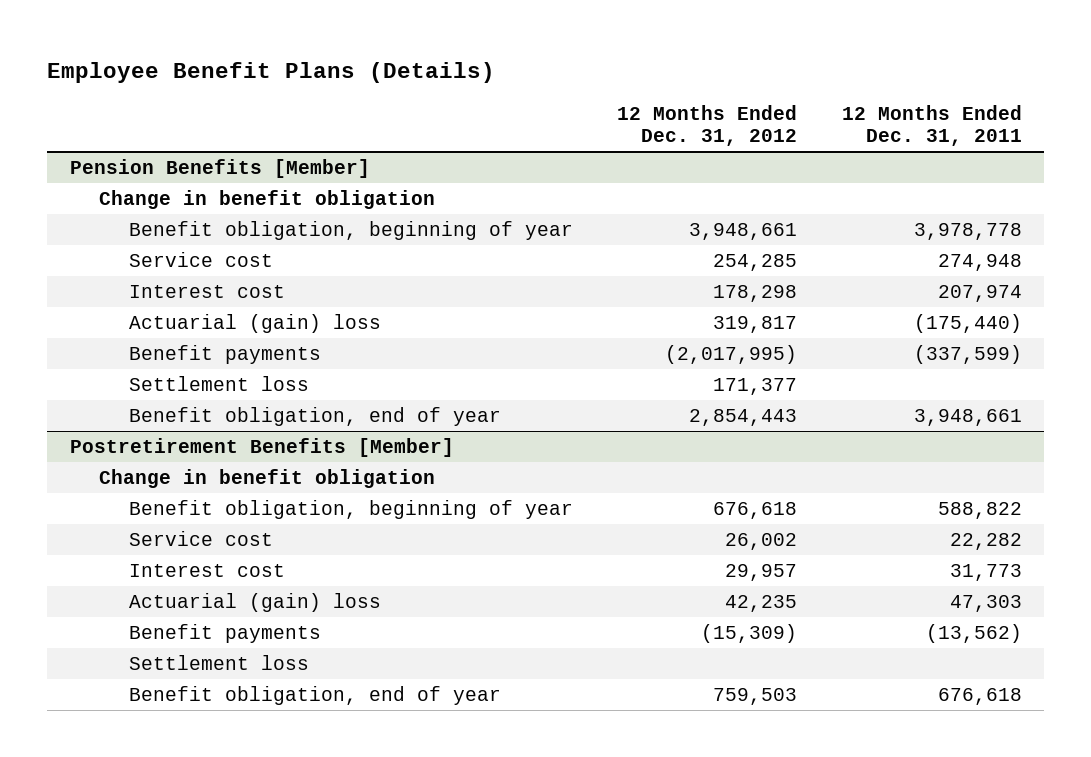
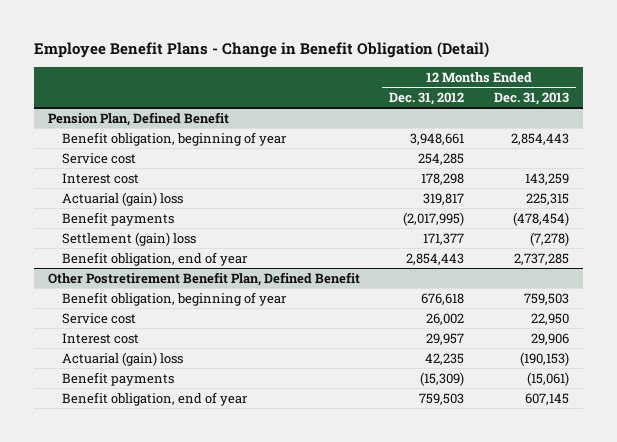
- Employee Benefit Plans (Details)
+ Employee Benefit Plans - Change in Benefit Obligation (Detail)
- | 12 Months Ended Dec. 31, 2012 | 12 Months Ended Dec. 31, 2011
+ | 12 Months Ended Dec. 31, 2012 | 12 Months Ended Dec. 31, 2013
- Pension Benefits [Member]
- Change in benefit obligation
+ Pension Plan, Defined Benefit
- Settlement loss | 171,377 |
+ Settlement (gain) loss | 171,377 | (7,278)
- Postretirement Benefits [Member]
- Change in benefit obligation
+ Other Postretirement Benefit Plan, Defined Benefit
- Settlement loss

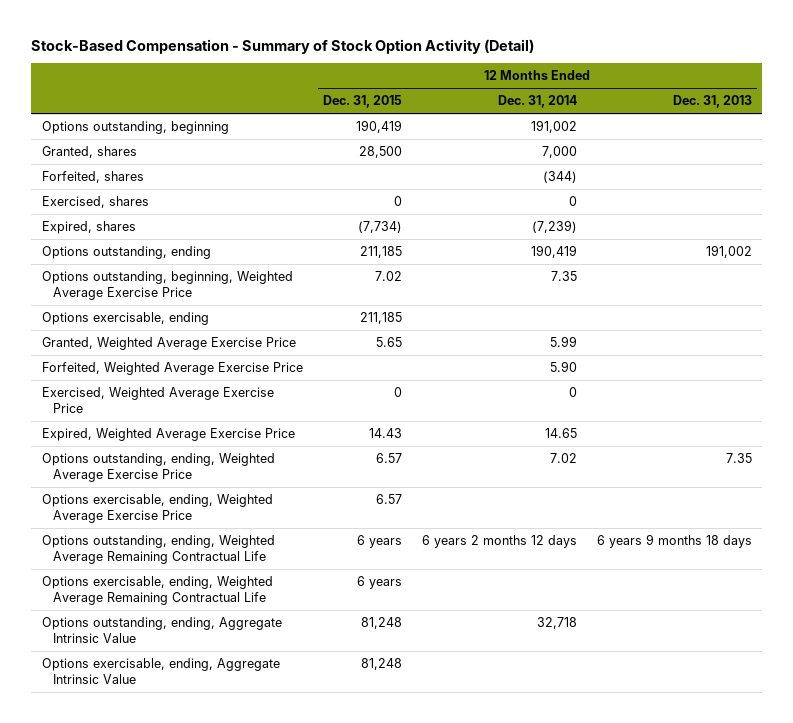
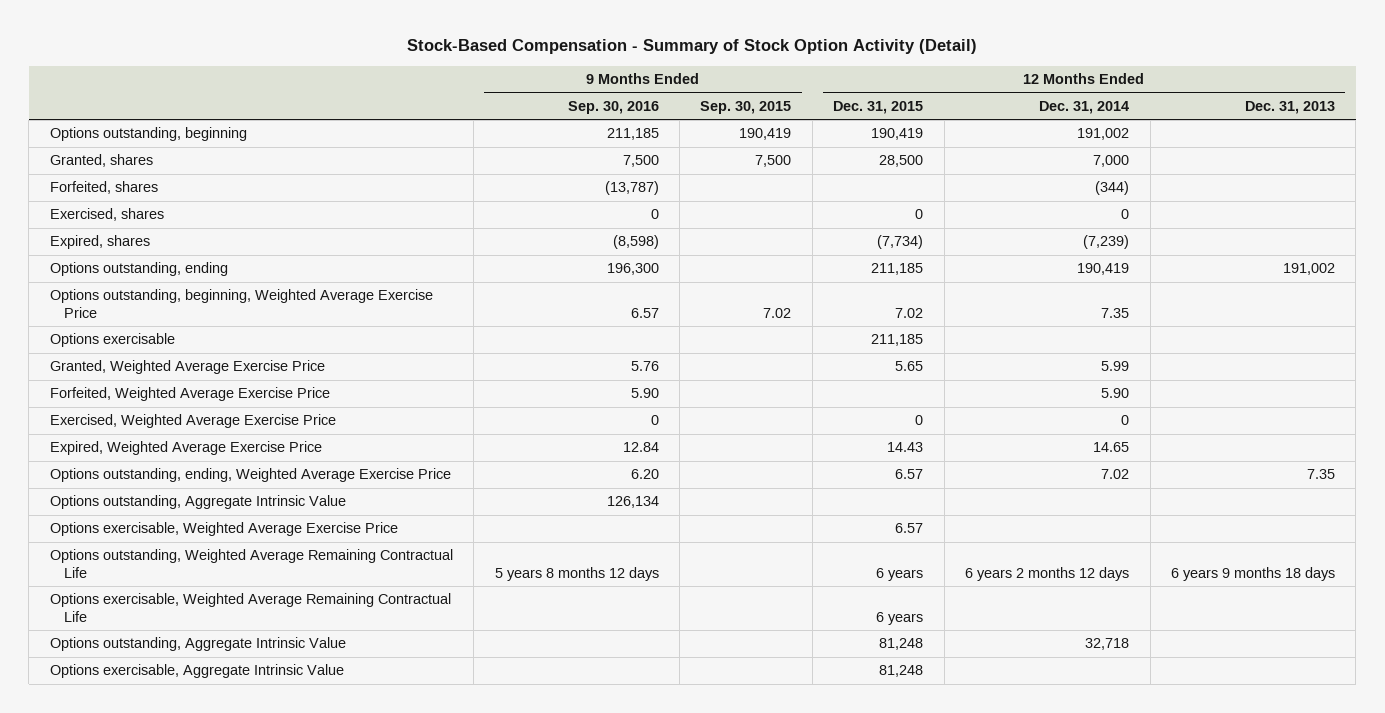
- | 12 Months Ended Dec. 31, 2015 | 12 Months Ended Dec. 31, 2014 | 12 Months Ended Dec. 31, 2013
+ | 9 Months Ended Sep. 30, 2016 | 9 Months Ended Sep. 30, 2015 | 12 Months Ended Dec. 31, 2015 | 12 Months Ended Dec. 31, 2014 | 12 Months Ended Dec. 31, 2013
- Options exercisable, ending | 211,185 | |
+ Options exercisable | | | 211,185 | |
- Options exercisable, ending, Weighted Average Exercise Price | 6.57 | |
- Options outstanding, ending, Weighted Average Remaining Contractual Life | 6 years | 6 years 2 months 12 days | 6 years 9 months 18 days
- Options exercisable, ending, Weighted Average Remaining Contractual Life | 6 years | |
- Options outstanding, ending, Aggregate Intrinsic Value | 81,248 | 32,718 |
- Options exercisable, ending, Aggregate Intrinsic Value | 81,248 | |
+ Options outstanding, Aggregate Intrinsic Value | 126,134 | | | |
+ Options exercisable, Weighted Average Exercise Price | | | 6.57 | |
+ Options outstanding, Weighted Average Remaining Contractual Life | 5 years 8 months 12 days | | 6 years | 6 years 2 months 12 days | 6 years 9 months 18 days
+ Options exercisable, Weighted Average Remaining Contractual Life | | | 6 years | |
+ Options outstanding, Aggregate Intrinsic Value | | | 81,248 | 32,718 |
+ Options exercisable, Aggregate Intrinsic Value | | | 81,248 | |

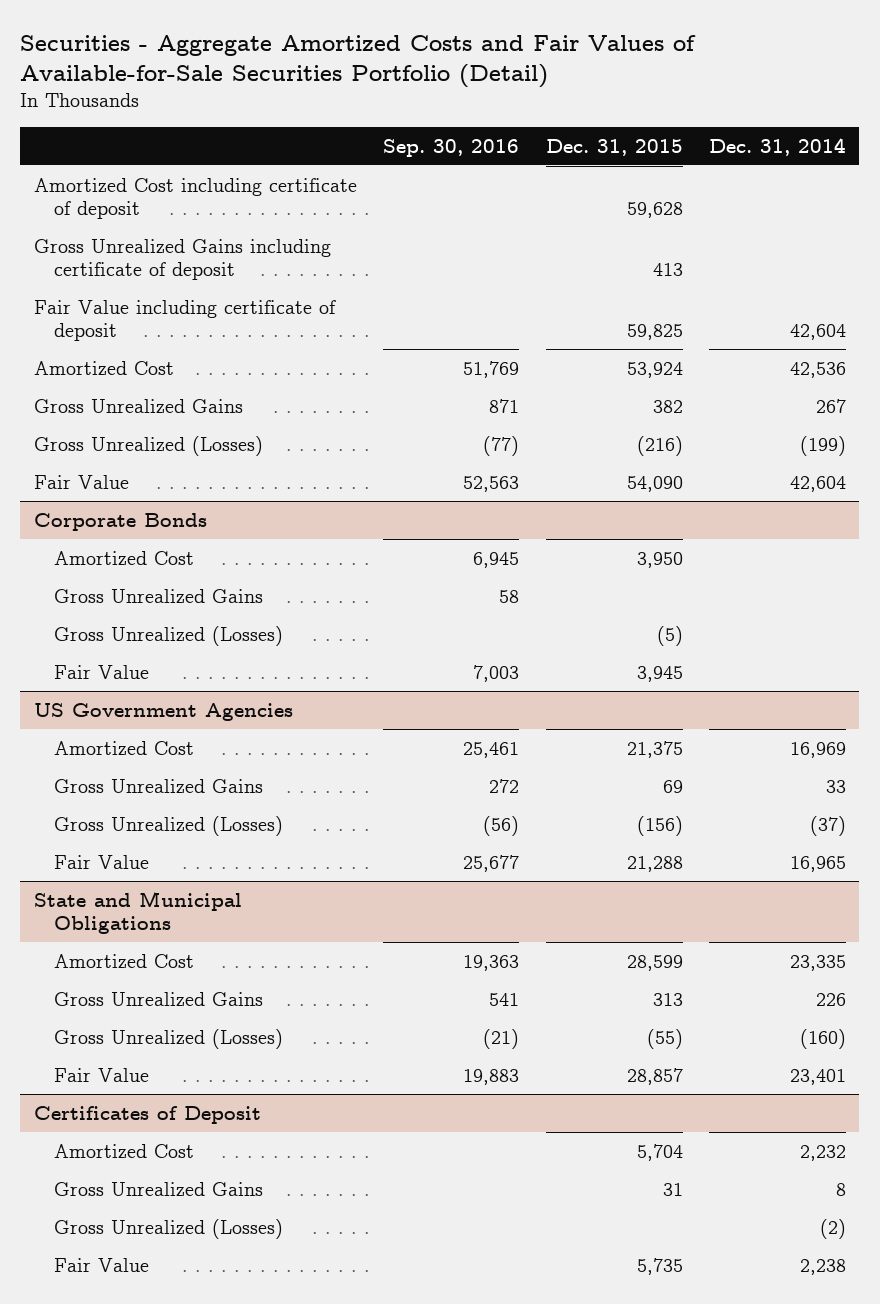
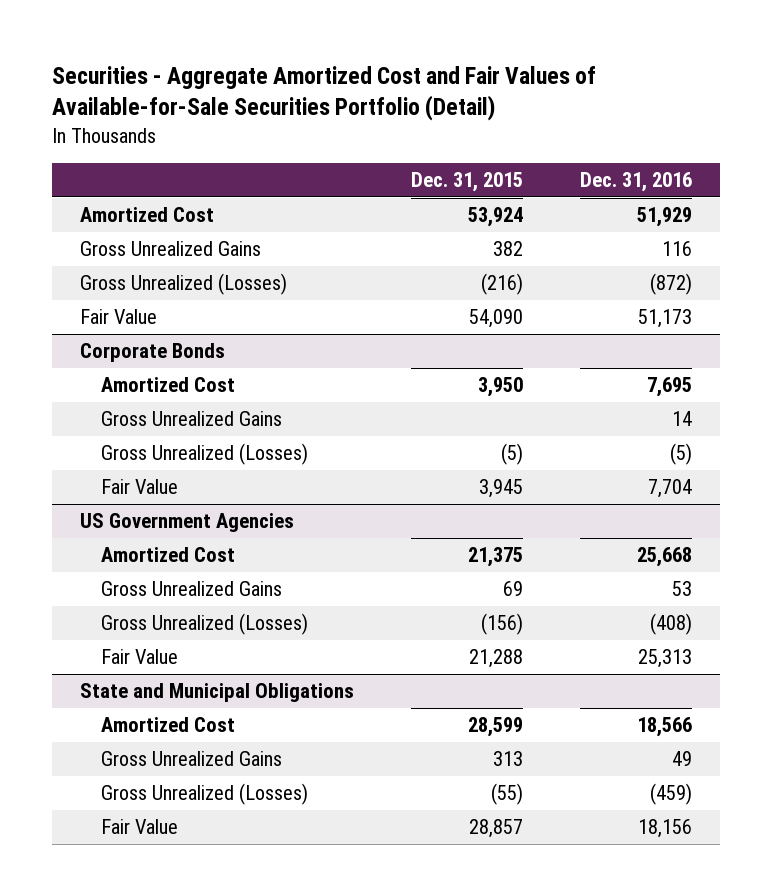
- Securities - Aggregate Amortized Costs and Fair Values of Available-for-Sale Securities Portfolio (Detail)
+ Securities - Aggregate Amortized Cost and Fair Values of Available-for-Sale Securities Portfolio (Detail)
- | Sep. 30, 2016 | Dec. 31, 2015 | Dec. 31, 2014
+ | Dec. 31, 2015 | Dec. 31, 2016
- Amortized Cost including certificate of deposit | | 59,628 |
- Gross Unrealized Gains including certificate of deposit | | 413 |
- Fair Value including certificate of deposit | | 59,825 | 42,604
- Certificates of Deposit
- Amortized Cost | | 5,704 | 2,232
- Gross Unrealized Gains | | 31 | 8
- Gross Unrealized (Losses) | | | (2)
- Fair Value | | 5,735 | 2,238

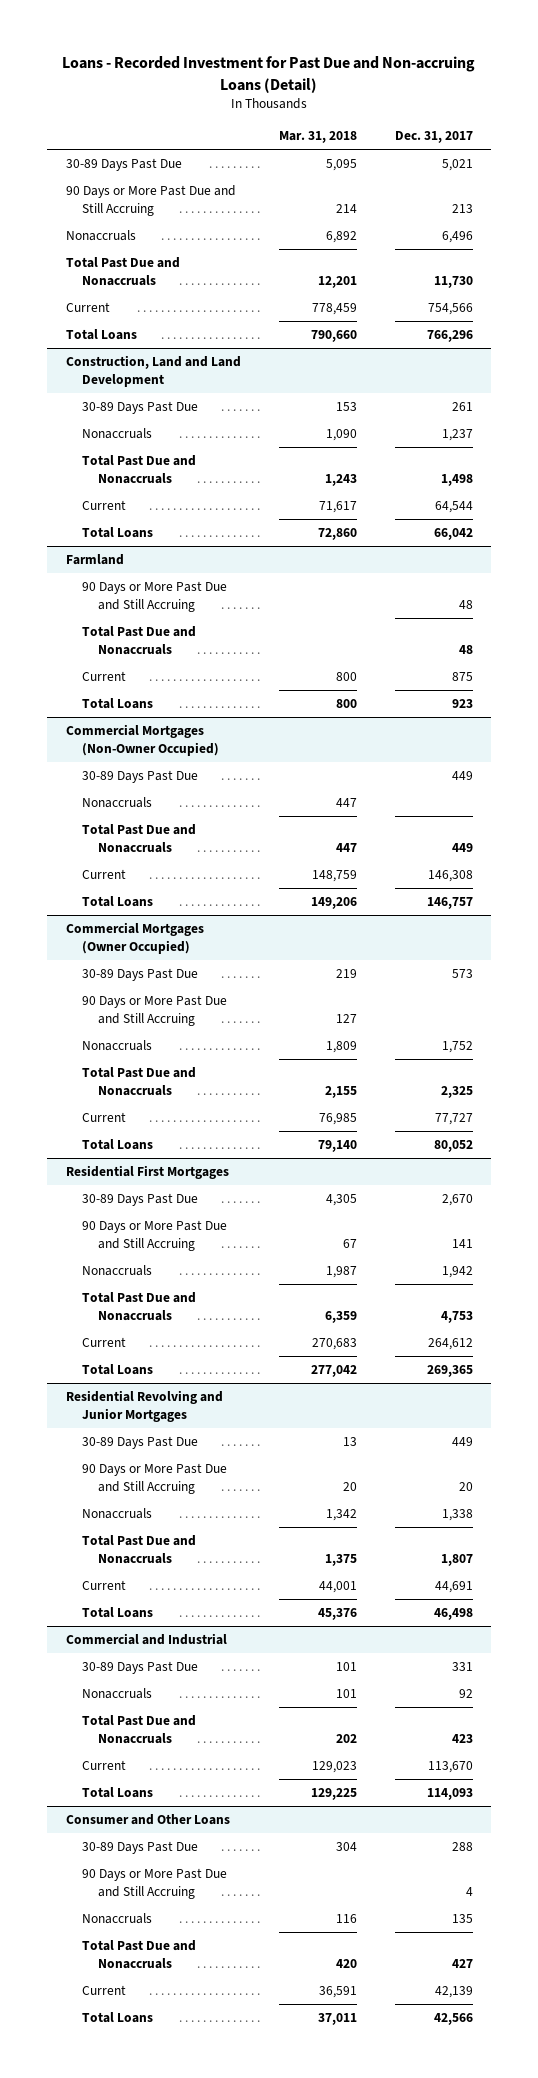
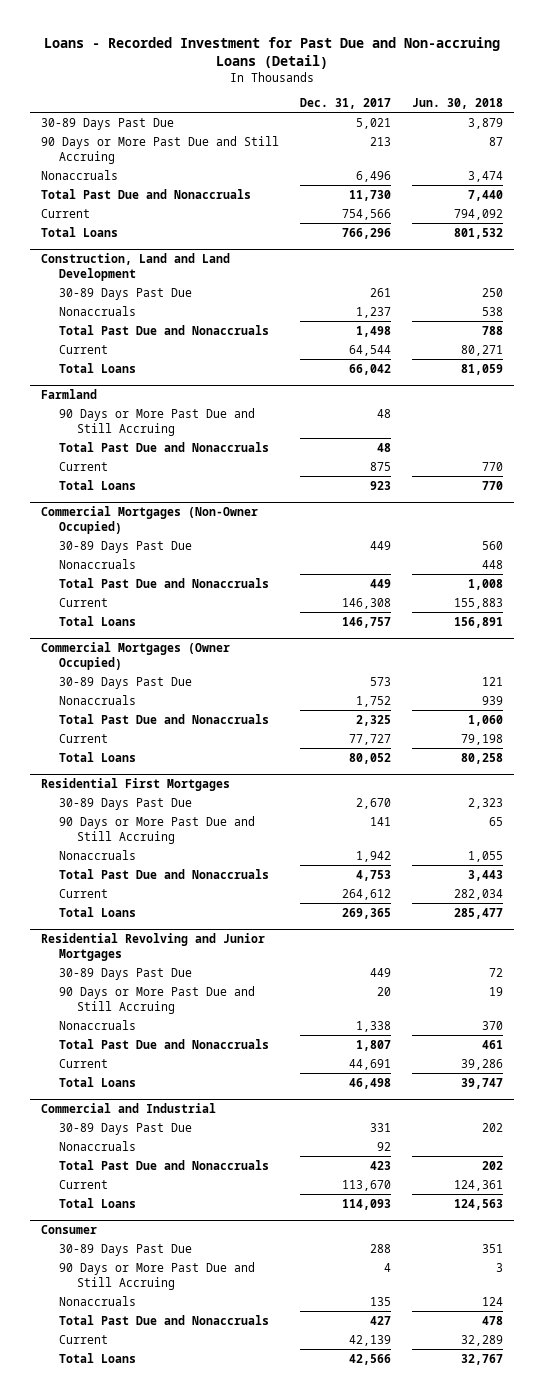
- | Mar. 31, 2018 | Dec. 31, 2017
+ | Dec. 31, 2017 | Jun. 30, 2018
@ Commercial Mortgages (Owner Occupied)
- 90 Days or More Past Due and Still Accruing | 127 |
- Consumer and Other Loans
+ Consumer

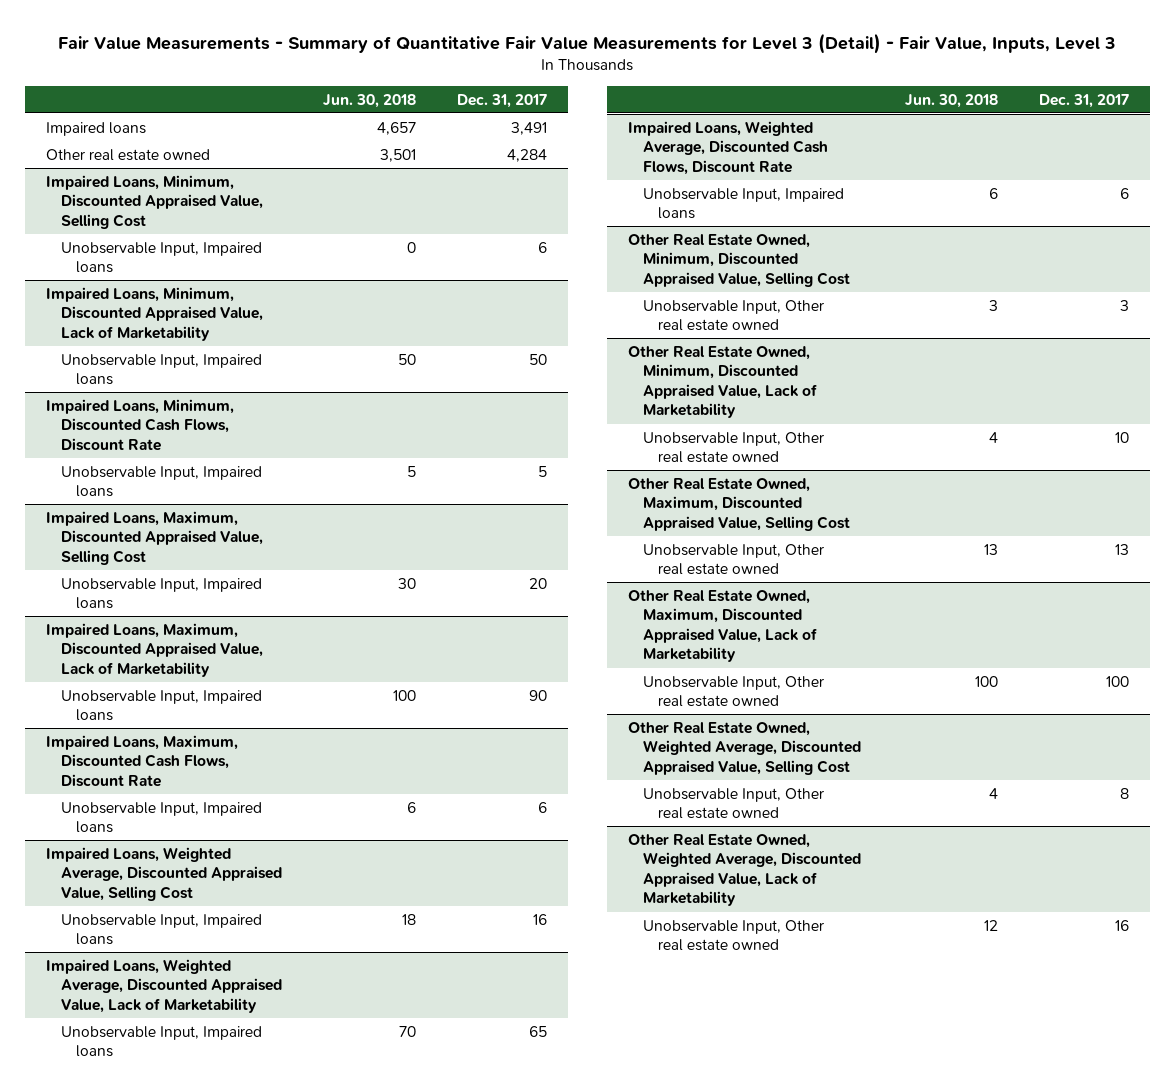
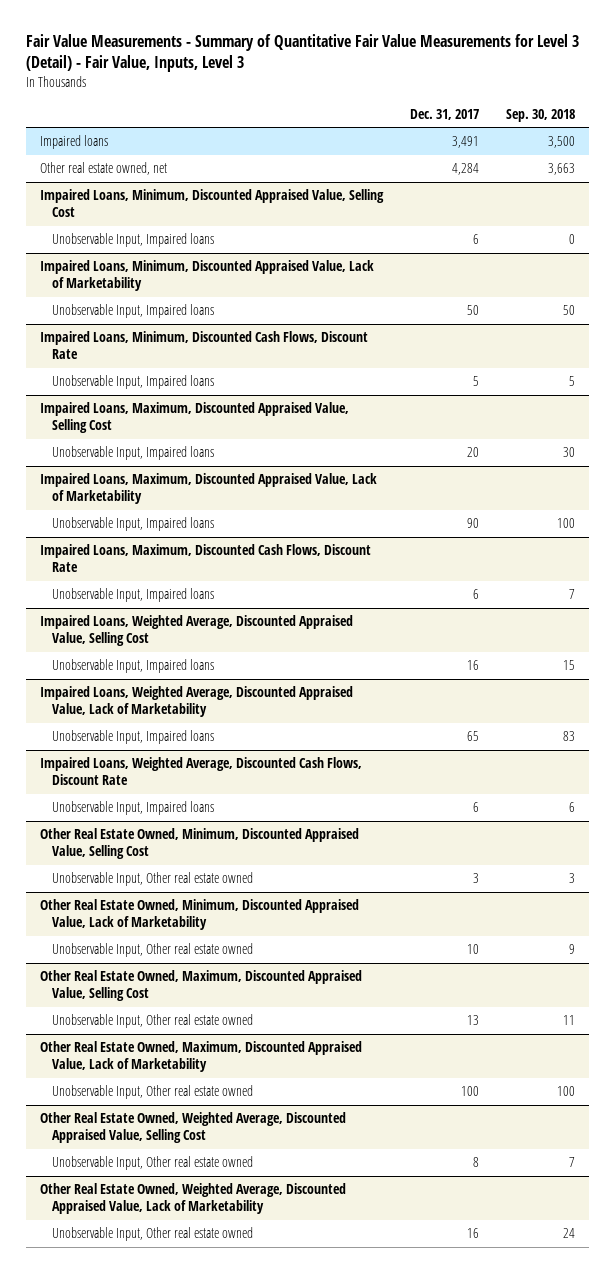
- | Jun. 30, 2018 | Dec. 31, 2017
+ | Dec. 31, 2017 | Sep. 30, 2018
- Other real estate owned | 3,501 | 4,284
+ Other real estate owned, net | 4,284 | 3,663

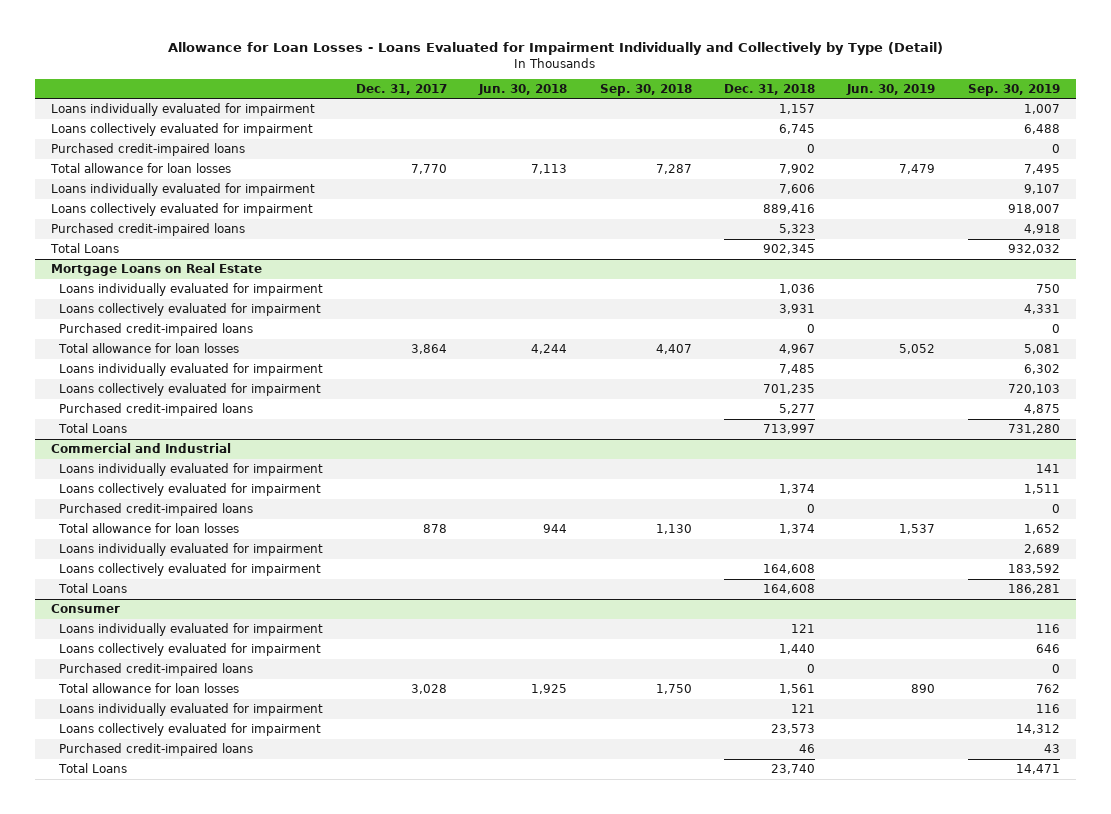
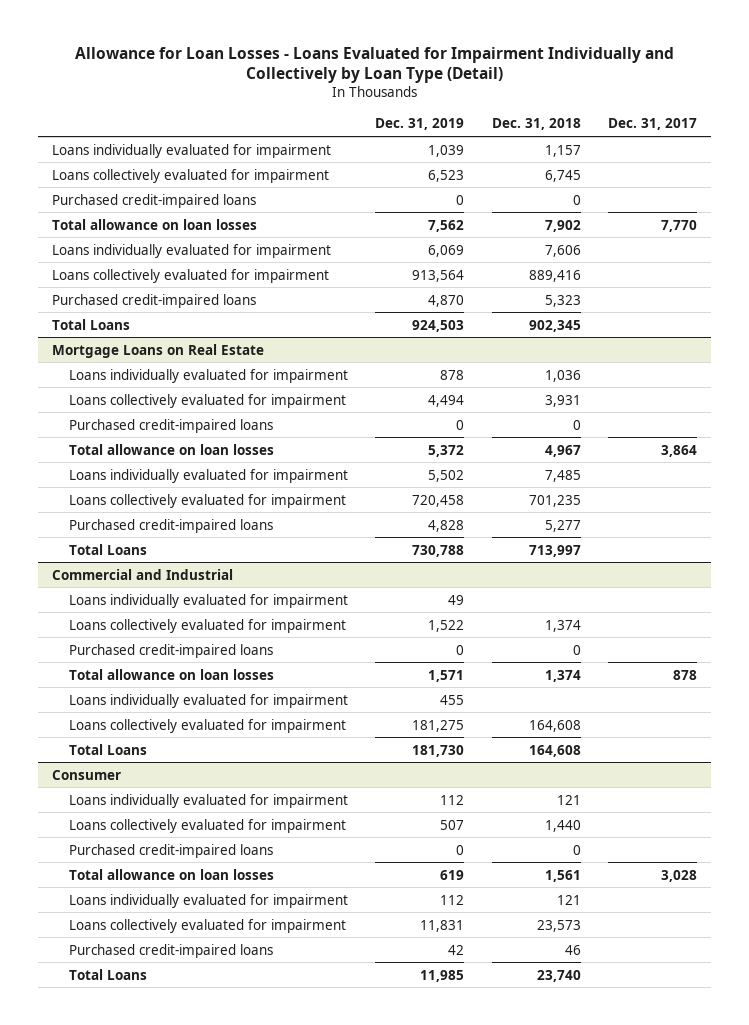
- Allowance for Loan Losses - Loans Evaluated for Impairment Individually and Collectively by Type (Detail)
+ Allowance for Loan Losses - Loans Evaluated for Impairment Individually and Collectively by Loan Type (Detail)
- | Dec. 31, 2017 | Jun. 30, 2018 | Sep. 30, 2018 | Dec. 31, 2018 | Jun. 30, 2019 | Sep. 30, 2019
+ | Dec. 31, 2019 | Dec. 31, 2018 | Dec. 31, 2017
- Total allowance for loan losses | 7,770 | 7,113 | 7,287 | 7,902 | 7,479 | 7,495
+ Total allowance on loan losses | 7,562 | 7,902 | 7,770
@ Mortgage Loans on Real Estate
- Total allowance for loan losses | 3,864 | 4,244 | 4,407 | 4,967 | 5,052 | 5,081
+ Total allowance on loan losses | 5,372 | 4,967 | 3,864
@ Commercial and Industrial
- Total allowance for loan losses | 878 | 944 | 1,130 | 1,374 | 1,537 | 1,652
+ Total allowance on loan losses | 1,571 | 1,374 | 878
@ Consumer
- Total allowance for loan losses | 3,028 | 1,925 | 1,750 | 1,561 | 890 | 762
+ Total allowance on loan losses | 619 | 1,561 | 3,028

